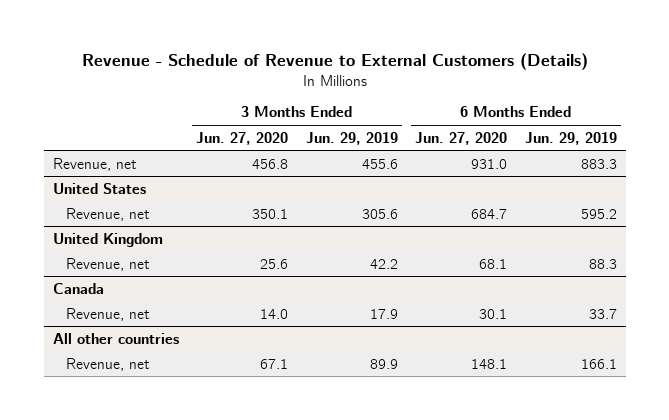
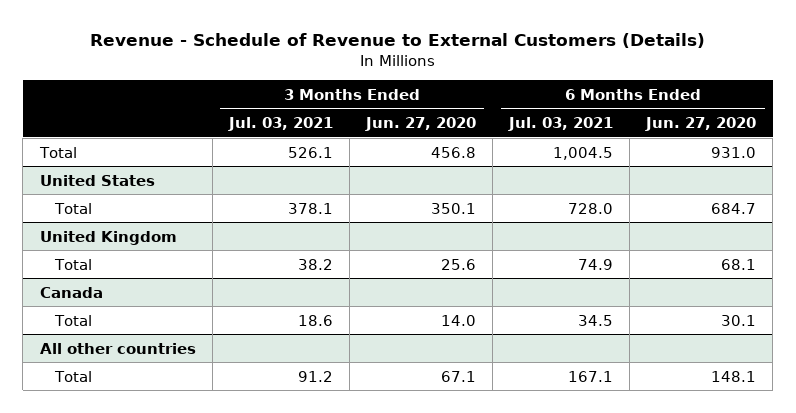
- | 3 Months Ended Jun. 27, 2020 | 3 Months Ended Jun. 29, 2019 | 6 Months Ended Jun. 27, 2020 | 6 Months Ended Jun. 29, 2019
+ | 3 Months Ended Jul. 03, 2021 | 3 Months Ended Jun. 27, 2020 | 6 Months Ended Jul. 03, 2021 | 6 Months Ended Jun. 27, 2020
- Revenue, net | 456.8 | 455.6 | 931.0 | 883.3
+ Total | 526.1 | 456.8 | 1,004.5 | 931.0
@ United States
- Revenue, net | 350.1 | 305.6 | 684.7 | 595.2
+ Total | 378.1 | 350.1 | 728.0 | 684.7
@ United Kingdom
- Revenue, net | 25.6 | 42.2 | 68.1 | 88.3
+ Total | 38.2 | 25.6 | 74.9 | 68.1
@ Canada
- Revenue, net | 14.0 | 17.9 | 30.1 | 33.7
+ Total | 18.6 | 14.0 | 34.5 | 30.1
@ All other countries
- Revenue, net | 67.1 | 89.9 | 148.1 | 166.1
+ Total | 91.2 | 67.1 | 167.1 | 148.1

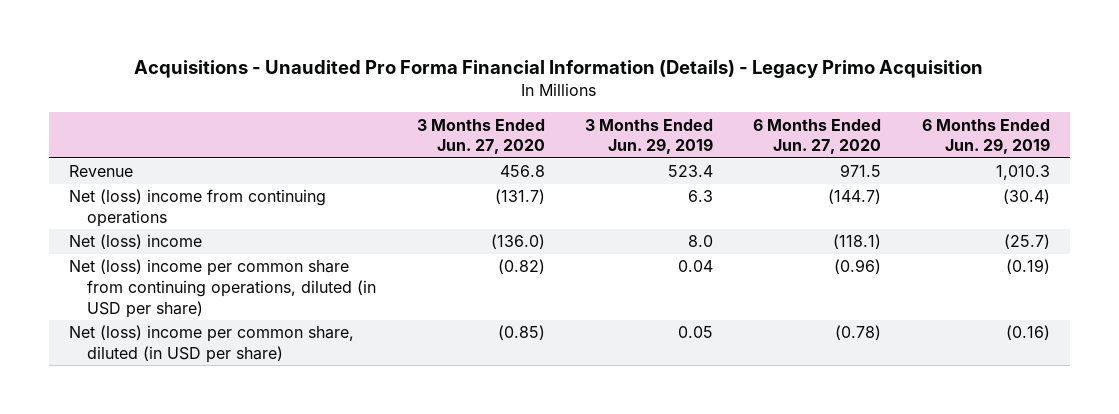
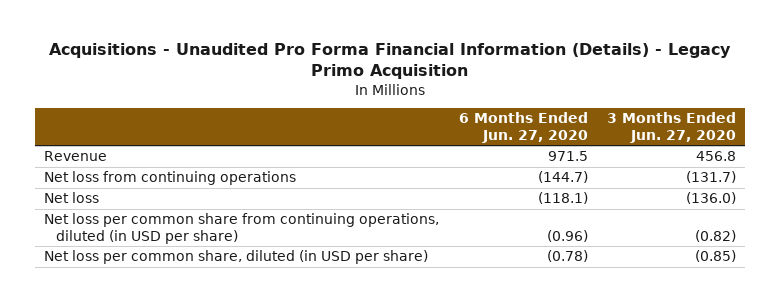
- | 3 Months Ended Jun. 27, 2020 | 3 Months Ended Jun. 29, 2019 | 6 Months Ended Jun. 27, 2020 | 6 Months Ended Jun. 29, 2019
+ | 6 Months Ended Jun. 27, 2020 | 3 Months Ended Jun. 27, 2020
- Net (loss) income from continuing operations | (131.7) | 6.3 | (144.7) | (30.4)
- Net (loss) income | (136.0) | 8.0 | (118.1) | (25.7)
- Net (loss) income per common share from continuing operations, diluted (in USD per share) | (0.82) | 0.04 | (0.96) | (0.19)
- Net (loss) income per common share, diluted (in USD per share) | (0.85) | 0.05 | (0.78) | (0.16)
+ Net loss from continuing operations | (144.7) | (131.7)
+ Net loss | (118.1) | (136.0)
+ Net loss per common share from continuing operations, diluted (in USD per share) | (0.96) | (0.82)
+ Net loss per common share, diluted (in USD per share) | (0.78) | (0.85)

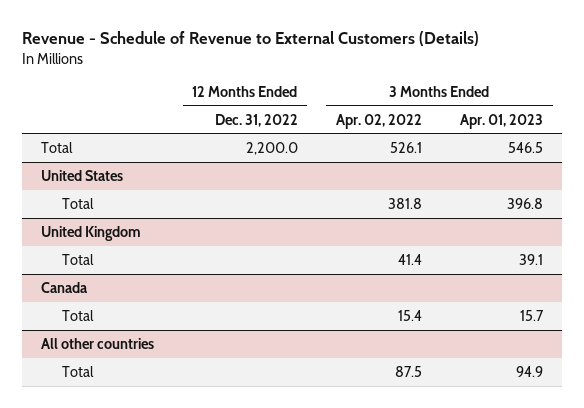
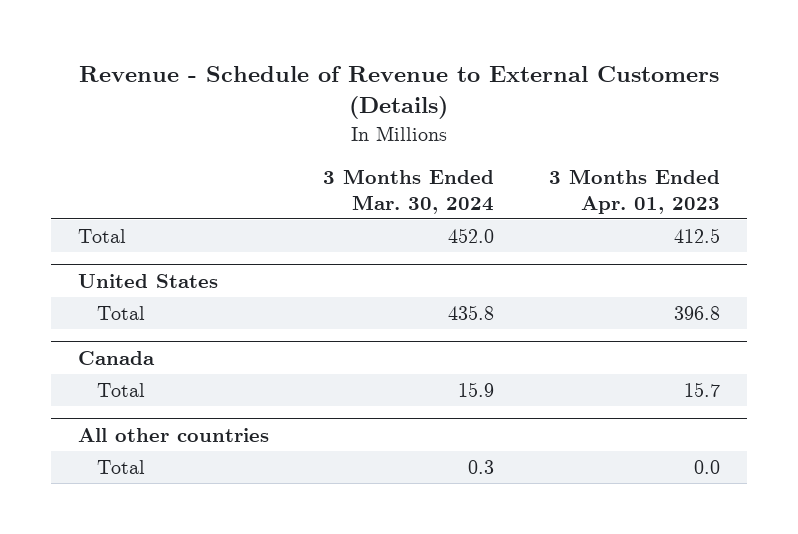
- | 12 Months Ended Dec. 31, 2022 | 3 Months Ended Apr. 02, 2022 | 3 Months Ended Apr. 01, 2023
+ | 3 Months Ended Mar. 30, 2024 | 3 Months Ended Apr. 01, 2023
- Total | 2,200.0 | 526.1 | 546.5
+ Total | 452.0 | 412.5
- United Kingdom
- Total | | 41.4 | 39.1
@ All other countries
- Total | | 87.5 | 94.9
+ Total | 0.3 | 0.0

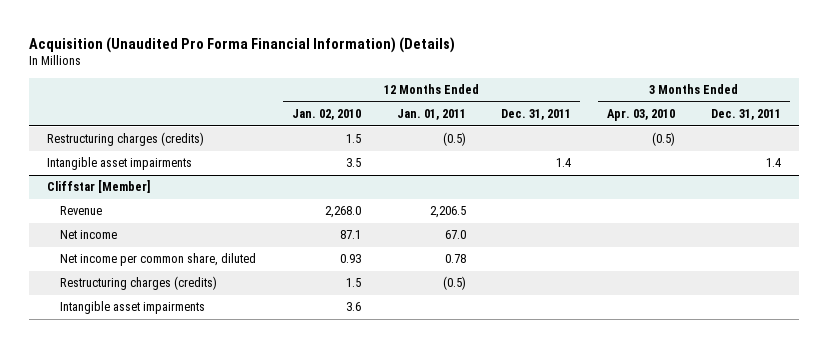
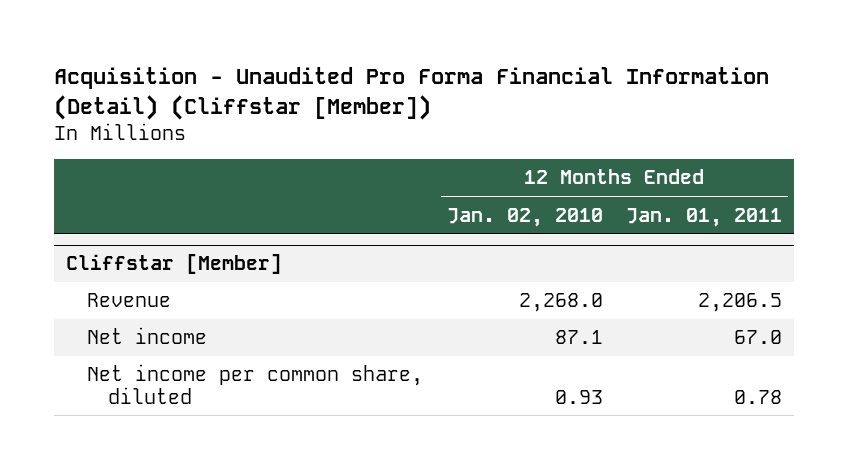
- Acquisition (Unaudited Pro Forma Financial Information) (Details)
+ Acquisition - Unaudited Pro Forma Financial Information (Detail) (Cliffstar [Member])
- | 12 Months Ended Jan. 02, 2010 | 12 Months Ended Jan. 01, 2011 | 12 Months Ended Dec. 31, 2011 | 3 Months Ended Apr. 03, 2010 | 3 Months Ended Dec. 31, 2011
+ | 12 Months Ended Jan. 02, 2010 | 12 Months Ended Jan. 01, 2011
- Restructuring charges (credits) | 1.5 | (0.5) | | (0.5) |
- Intangible asset impairments | 3.5 | | 1.4 | | 1.4
@ Cliffstar [Member]
- Restructuring charges (credits) | 1.5 | (0.5) | | |
- Intangible asset impairments | 3.6 | | | |

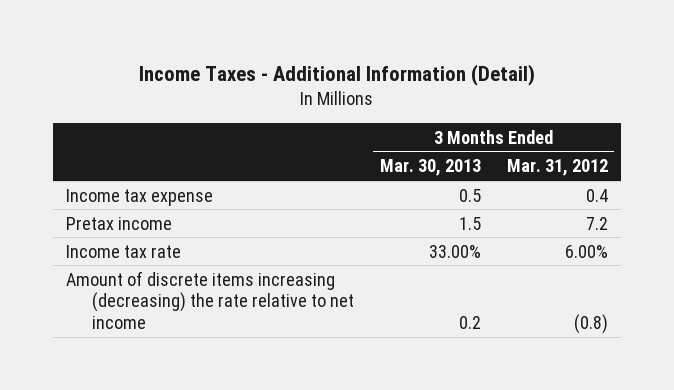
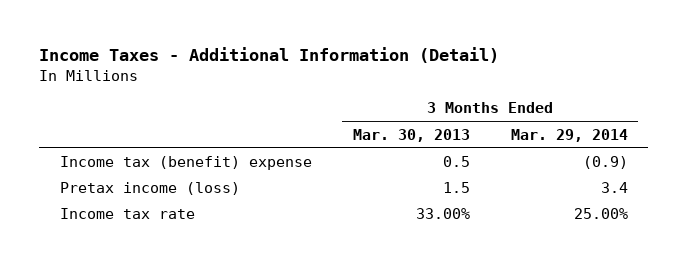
- | 3 Months Ended Mar. 30, 2013 | 3 Months Ended Mar. 31, 2012
+ | 3 Months Ended Mar. 30, 2013 | 3 Months Ended Mar. 29, 2014
- Income tax expense | 0.5 | 0.4
- Pretax income | 1.5 | 7.2
+ Income tax (benefit) expense | 0.5 | (0.9)
+ Pretax income (loss) | 1.5 | 3.4
- Amount of discrete items increasing (decreasing) the rate relative to net income | 0.2 | (0.8)

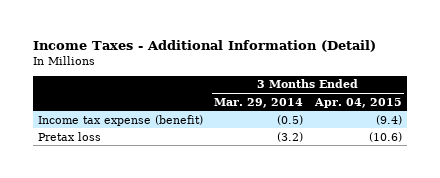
- | 3 Months Ended Mar. 30, 2013 | 3 Months Ended Mar. 29, 2014
+ | 3 Months Ended Mar. 29, 2014 | 3 Months Ended Apr. 04, 2015
- Income tax (benefit) expense | 0.5 | (0.9)
- Pretax income (loss) | 1.5 | 3.4
- Income tax rate | 33.00% | 25.00%
+ Income tax expense (benefit) | (0.5) | (9.4)
+ Pretax loss | (3.2) | (10.6)

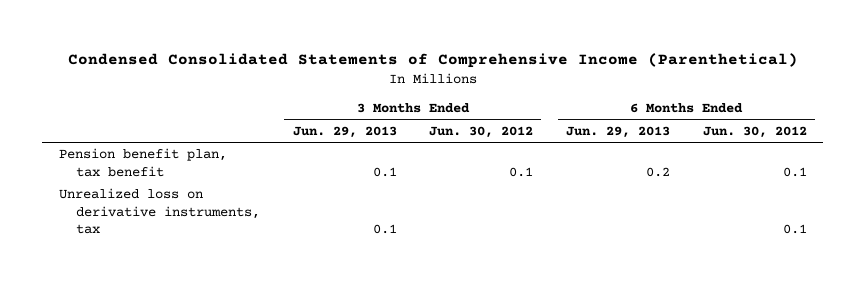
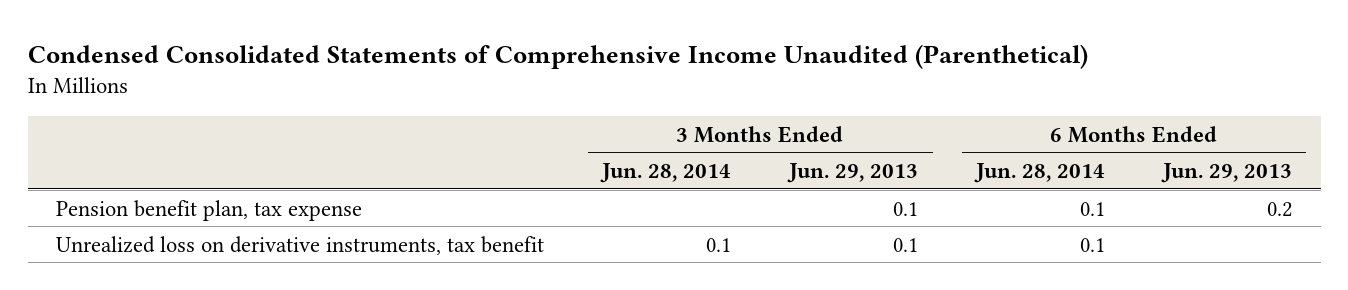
- Condensed Consolidated Statements of Comprehensive Income (Parenthetical)
+ Condensed Consolidated Statements of Comprehensive Income Unaudited (Parenthetical)
- | 3 Months Ended Jun. 29, 2013 | 3 Months Ended Jun. 30, 2012 | 6 Months Ended Jun. 29, 2013 | 6 Months Ended Jun. 30, 2012
+ | 3 Months Ended Jun. 28, 2014 | 3 Months Ended Jun. 29, 2013 | 6 Months Ended Jun. 28, 2014 | 6 Months Ended Jun. 29, 2013
- Pension benefit plan, tax benefit | 0.1 | 0.1 | 0.2 | 0.1
- Unrealized loss on derivative instruments, tax | 0.1 | | | 0.1
+ Pension benefit plan, tax expense | | 0.1 | 0.1 | 0.2
+ Unrealized loss on derivative instruments, tax benefit | 0.1 | 0.1 | 0.1 |

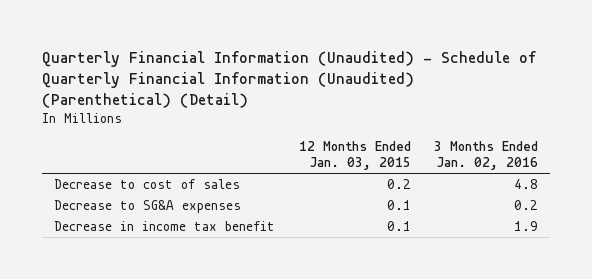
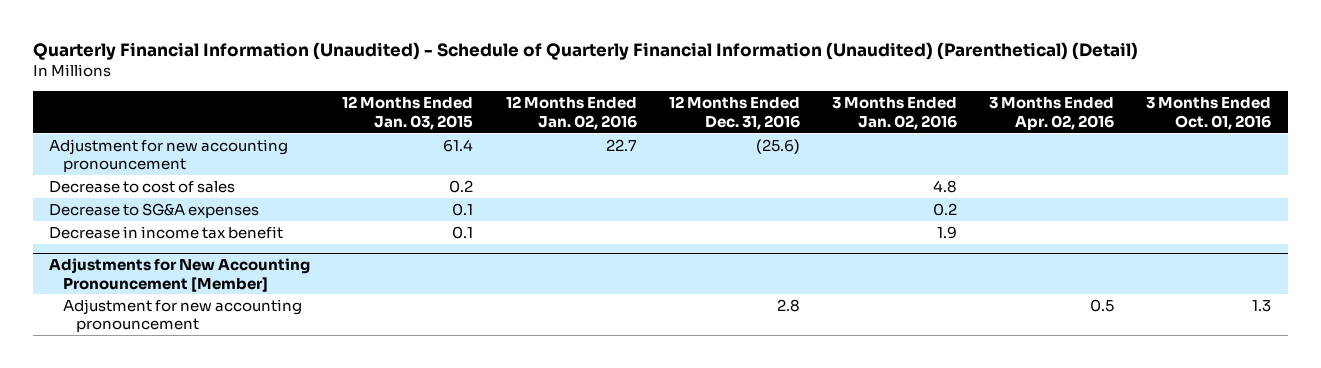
- | 12 Months Ended Jan. 03, 2015 | 3 Months Ended Jan. 02, 2016
+ | 12 Months Ended Jan. 03, 2015 | 12 Months Ended Jan. 02, 2016 | 12 Months Ended Dec. 31, 2016 | 3 Months Ended Jan. 02, 2016 | 3 Months Ended Apr. 02, 2016 | 3 Months Ended Oct. 01, 2016
+ Adjustment for new accounting pronouncement | 61.4 | 22.7 | (25.6) | | |
+ Adjustments for New Accounting Pronouncement [Member]
+ Adjustment for new accounting pronouncement | | | 2.8 | | 0.5 | 1.3

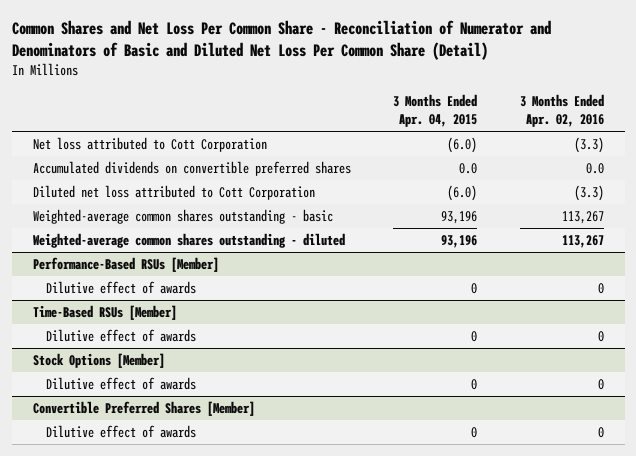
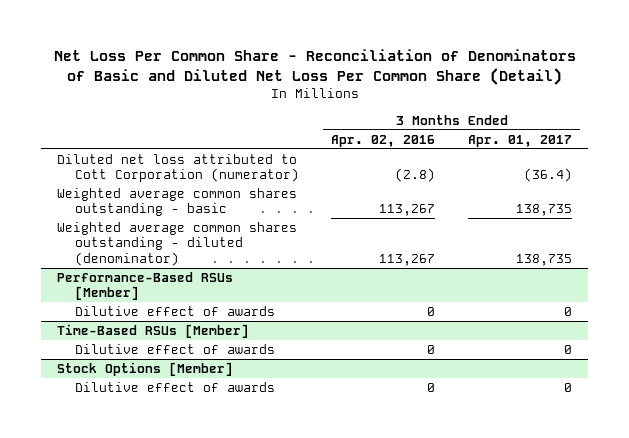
- Common Shares and Net Loss Per Common Share - Reconciliation of Numerator and Denominators of Basic and Diluted Net Loss Per Common Share (Detail)
+ Net Loss Per Common Share - Reconciliation of Denominators of Basic and Diluted Net Loss Per Common Share (Detail)
- | 3 Months Ended Apr. 04, 2015 | 3 Months Ended Apr. 02, 2016
+ | 3 Months Ended Apr. 02, 2016 | 3 Months Ended Apr. 01, 2017
- Net loss attributed to Cott Corporation | (6.0) | (3.3)
- Accumulated dividends on convertible preferred shares | 0.0 | 0.0
- Diluted net loss attributed to Cott Corporation | (6.0) | (3.3)
- Weighted-average common shares outstanding - basic | 93,196 | 113,267
- Weighted-average common shares outstanding - diluted | 93,196 | 113,267
+ Diluted net loss attributed to Cott Corporation (numerator) | (2.8) | (36.4)
+ Weighted average common shares outstanding - basic | 113,267 | 138,735
+ Weighted average common shares outstanding - diluted (denominator) | 113,267 | 138,735
- Convertible Preferred Shares [Member]
- Dilutive effect of awards | 0 | 0

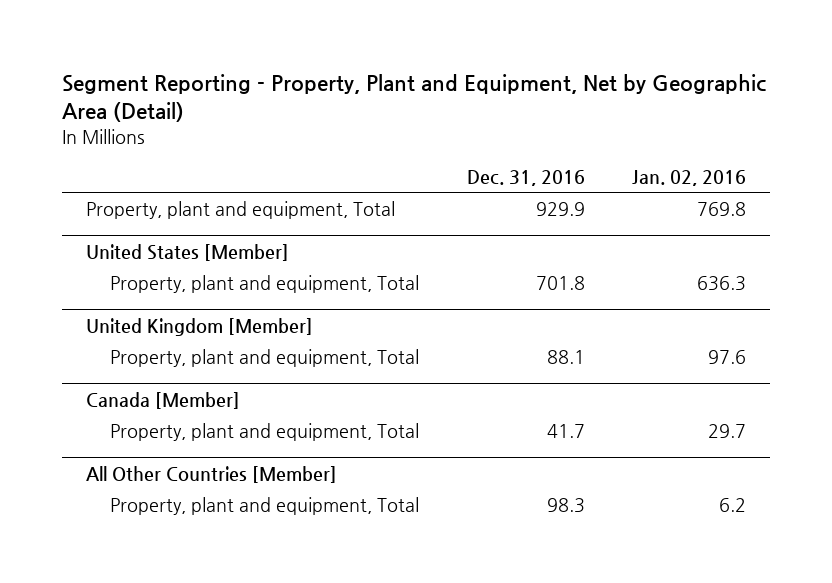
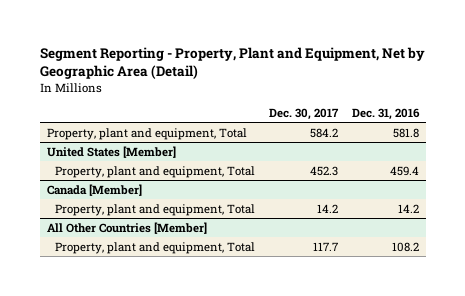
- | Dec. 31, 2016 | Jan. 02, 2016
+ | Dec. 30, 2017 | Dec. 31, 2016
- Property, plant and equipment, Total | 929.9 | 769.8
+ Property, plant and equipment, Total | 584.2 | 581.8
@ United States [Member]
- Property, plant and equipment, Total | 701.8 | 636.3
- United Kingdom [Member]
- Property, plant and equipment, Total | 88.1 | 97.6
@ United States [Member]
+ Property, plant and equipment, Total | 452.3 | 459.4
@ Canada [Member]
- Property, plant and equipment, Total | 41.7 | 29.7
+ Property, plant and equipment, Total | 14.2 | 14.2
@ All Other Countries [Member]
- Property, plant and equipment, Total | 98.3 | 6.2
+ Property, plant and equipment, Total | 117.7 | 108.2

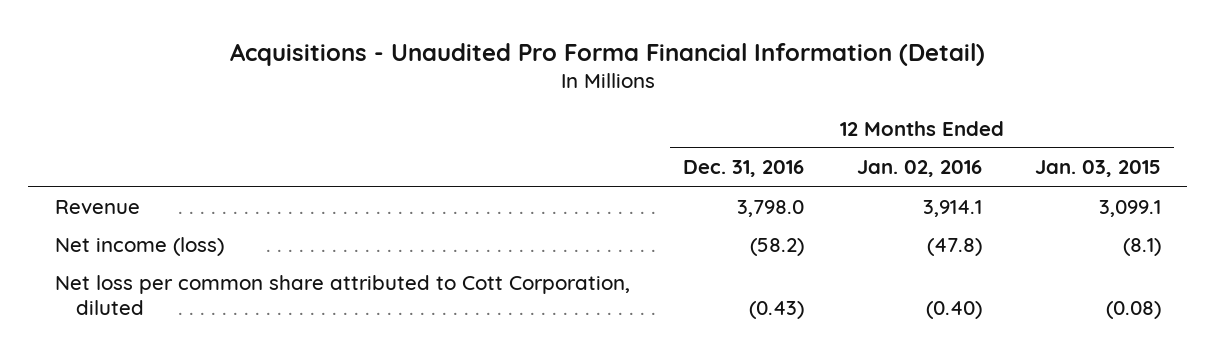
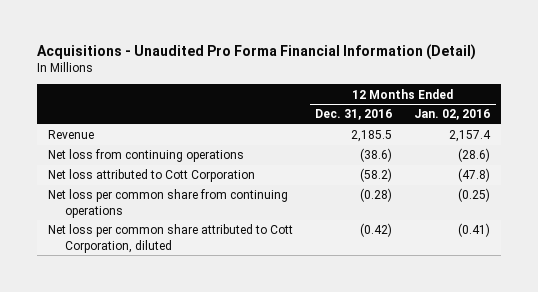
- | 12 Months Ended Dec. 31, 2016 | 12 Months Ended Jan. 02, 2016 | 12 Months Ended Jan. 03, 2015
+ | 12 Months Ended Dec. 31, 2016 | 12 Months Ended Jan. 02, 2016
- Revenue | 3,798.0 | 3,914.1 | 3,099.1
- Net income (loss) | (58.2) | (47.8) | (8.1)
- Net loss per common share attributed to Cott Corporation, diluted | (0.43) | (0.40) | (0.08)
+ Revenue | 2,185.5 | 2,157.4
+ Net loss from continuing operations | (38.6) | (28.6)
+ Net loss attributed to Cott Corporation | (58.2) | (47.8)
+ Net loss per common share from continuing operations | (0.28) | (0.25)
+ Net loss per common share attributed to Cott Corporation, diluted | (0.42) | (0.41)

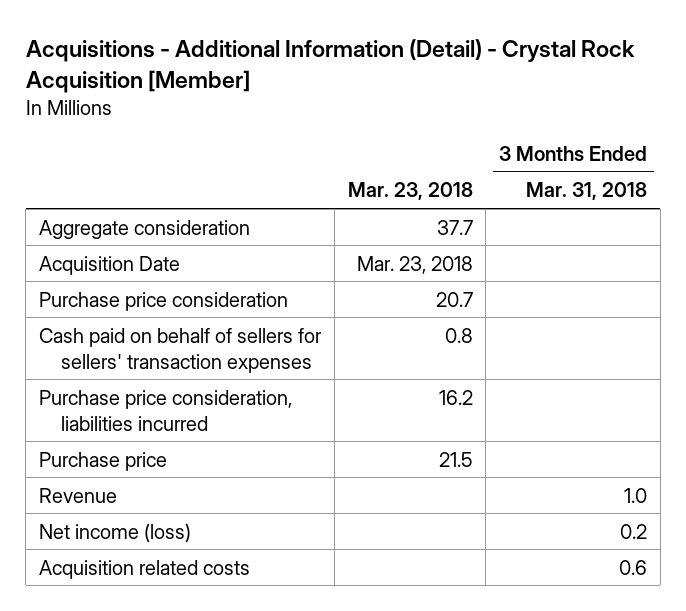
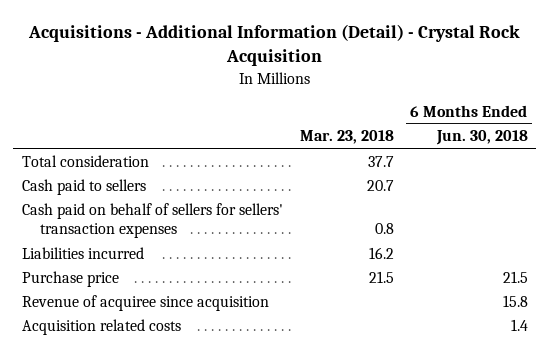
- Acquisitions - Additional Information (Detail) - Crystal Rock Acquisition [Member]
+ Acquisitions - Additional Information (Detail) - Crystal Rock Acquisition
- | Mar. 23, 2018 | 3 Months Ended Mar. 31, 2018
+ | Mar. 23, 2018 | 6 Months Ended Jun. 30, 2018
- Aggregate consideration | 37.7 |
- Acquisition Date | Mar. 23, 2018 |
- Purchase price consideration | 20.7 |
+ Total consideration | 37.7 |
+ Cash paid to sellers | 20.7 |
- Purchase price consideration, liabilities incurred | 16.2 |
+ Liabilities incurred | 16.2 |
- Revenue | | 1.0
- Net income (loss) | | 0.2
+ Revenue of acquiree since acquisition | | 15.8

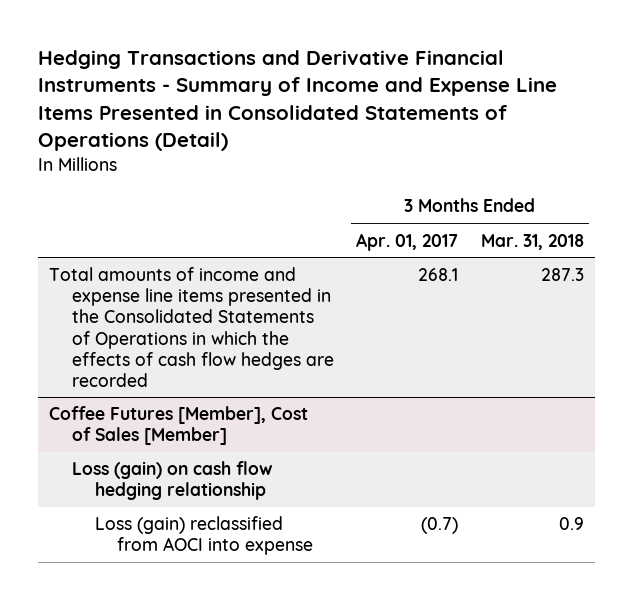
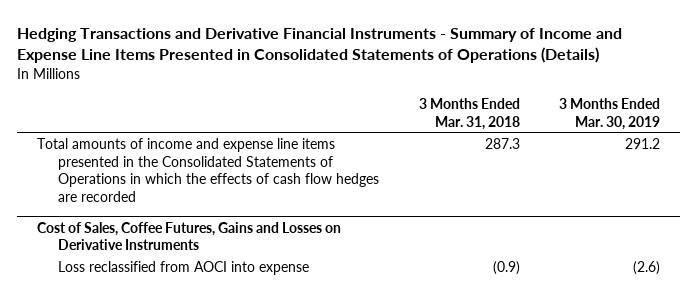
- Hedging Transactions and Derivative Financial Instruments - Summary of Income and Expense Line Items Presented in Consolidated Statements of Operations (Detail)
+ Hedging Transactions and Derivative Financial Instruments - Summary of Income and Expense Line Items Presented in Consolidated Statements of Operations (Details)
- | 3 Months Ended Apr. 01, 2017 | 3 Months Ended Mar. 31, 2018
+ | 3 Months Ended Mar. 31, 2018 | 3 Months Ended Mar. 30, 2019
- Coffee Futures [Member], Cost of Sales [Member]
- Loss (gain) on cash flow hedging relationship
- Loss (gain) reclassified from AOCI into expense | (0.7) | 0.9
+ Cost of Sales, Coffee Futures, Gains and Losses on Derivative Instruments
+ Loss reclassified from AOCI into expense | (0.9) | (2.6)

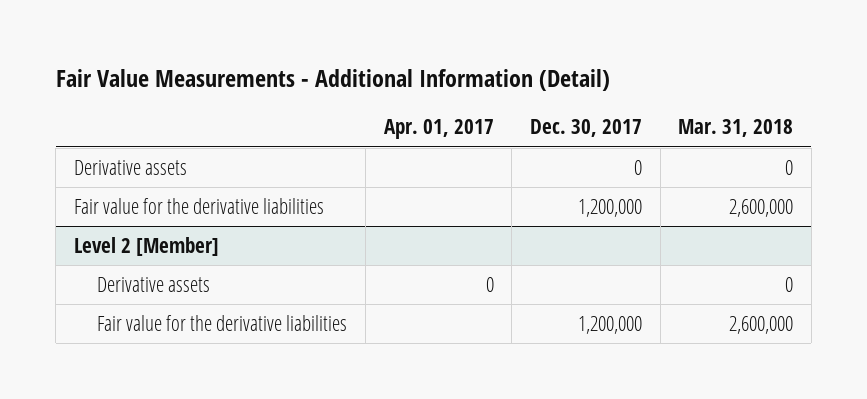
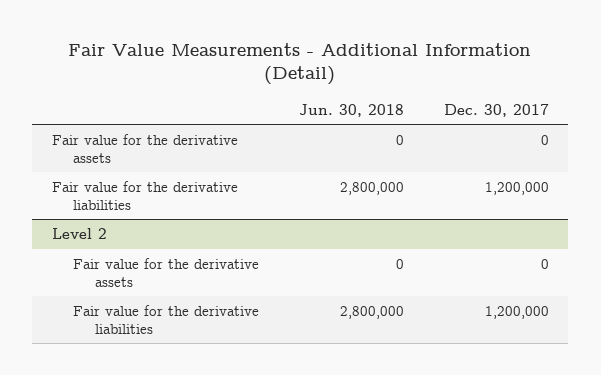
- | Apr. 01, 2017 | Dec. 30, 2017 | Mar. 31, 2018
+ | Jun. 30, 2018 | Dec. 30, 2017
- Derivative assets | | 0 | 0
+ Fair value for the derivative assets | 0 | 0
- Level 2 [Member]
- Derivative assets | 0 | | 0
+ Level 2
+ Fair value for the derivative assets | 0 | 0

